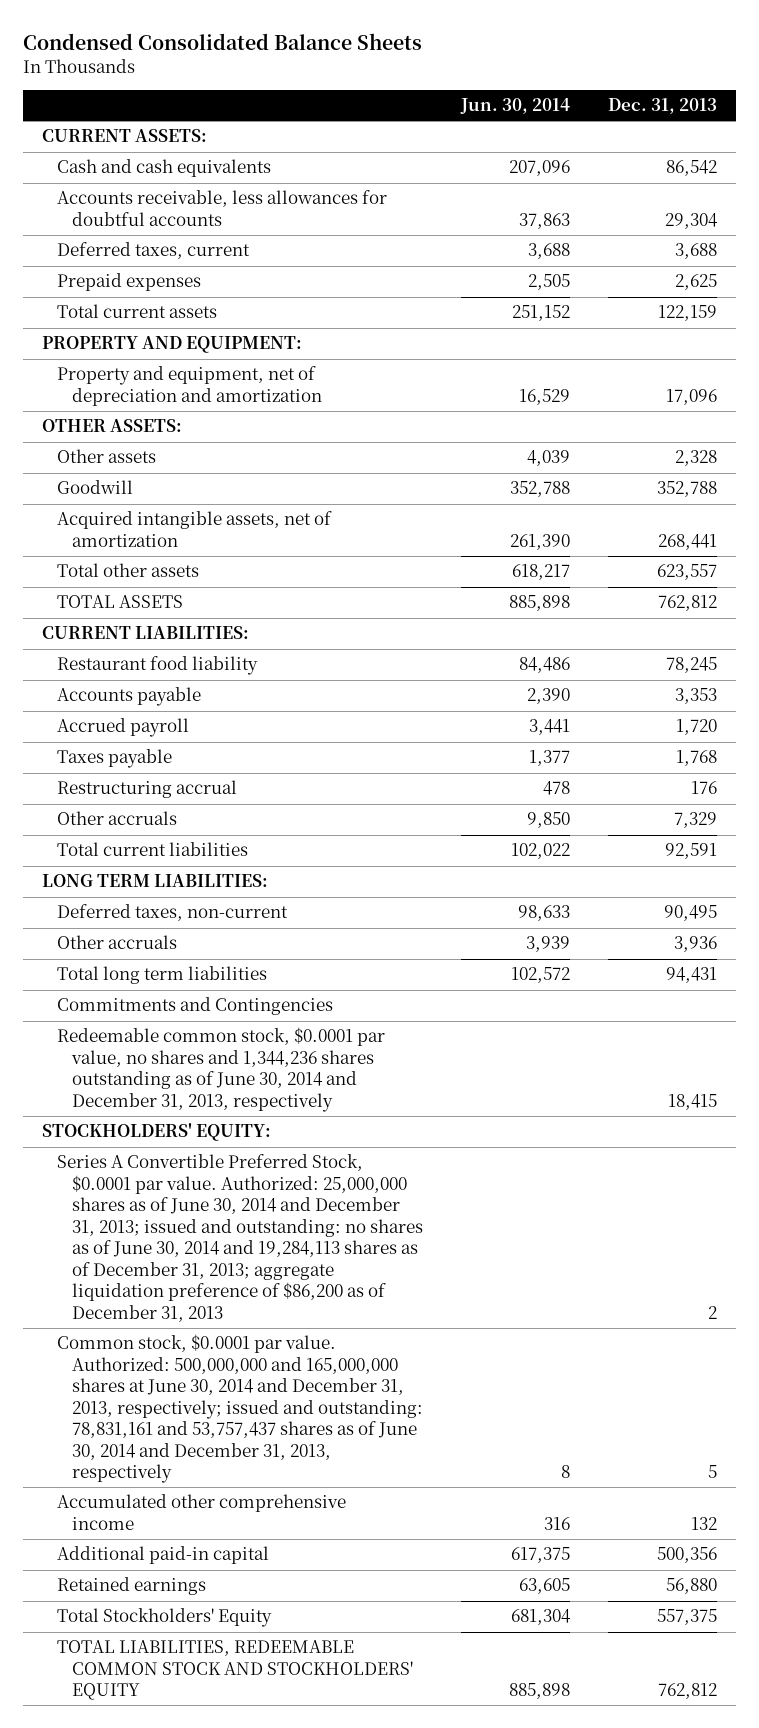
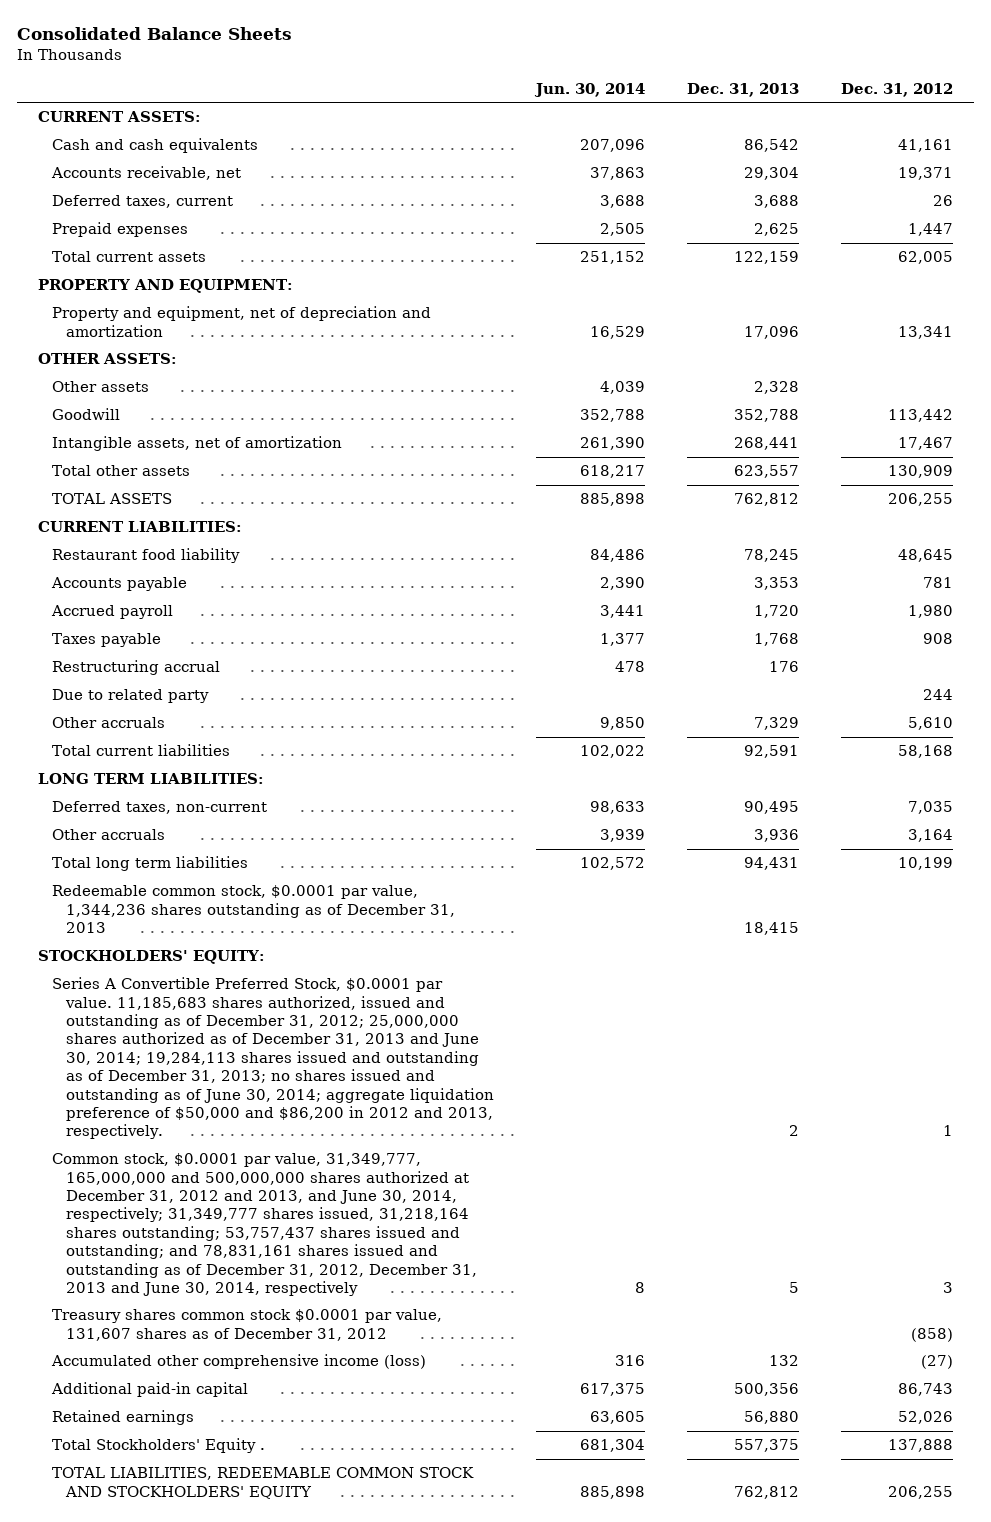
- Condensed Consolidated Balance Sheets
+ Consolidated Balance Sheets
- | Jun. 30, 2014 | Dec. 31, 2013
+ | Jun. 30, 2014 | Dec. 31, 2013 | Dec. 31, 2012
- Accounts receivable, less allowances for doubtful accounts | 37,863 | 29,304
+ Accounts receivable, net | 37,863 | 29,304 | 19,371
- Acquired intangible assets, net of amortization | 261,390 | 268,441
+ Intangible assets, net of amortization | 261,390 | 268,441 | 17,467
+ Due to related party | | | 244
- Commitments and Contingencies
- Redeemable common stock, $0.0001 par value, no shares and 1,344,236 shares outstanding as of June 30, 2014 and December 31, 2013, respectively | | 18,415
+ Redeemable common stock, $0.0001 par value, 1,344,236 shares outstanding as of December 31, 2013 | | 18,415 |
- Series A Convertible Preferred Stock, $0.0001 par value. Authorized: 25,000,000 shares as of June 30, 2014 and December 31, 2013; issued and outstanding: no shares as of June 30, 2014 and 19,284,113 shares as of December 31, 2013; aggregate liquidation preference of $86,200 as of December 31, 2013 | | 2
- Common stock, $0.0001 par value. Authorized: 500,000,000 and 165,000,000 shares at June 30, 2014 and December 31, 2013, respectively; issued and outstanding: 78,831,161 and 53,757,437 shares as of June 30, 2014 and December 31, 2013, respectively | 8 | 5
- Accumulated other comprehensive income | 316 | 132
+ Series A Convertible Preferred Stock, $0.0001 par value. 11,185,683 shares authorized, issued and outstanding as of December 31, 2012; 25,000,000 shares authorized as of December 31, 2013 and June 30, 2014; 19,284,113 shares issued and outstanding as of December 31, 2013; no shares issued and outstanding as of June 30, 2014; aggregate liquidation preference of $50,000 and $86,200 in 2012 and 2013, respectively. | | 2 | 1
+ Common stock, $0.0001 par value, 31,349,777, 165,000,000 and 500,000,000 shares authorized at December 31, 2012 and 2013, and June 30, 2014, respectively; 31,349,777 shares issued, 31,218,164 shares outstanding; 53,757,437 shares issued and outstanding; and 78,831,161 shares issued and outstanding as of December 31, 2012, December 31, 2013 and June 30, 2014, respectively | 8 | 5 | 3
+ Treasury shares common stock $0.0001 par value, 131,607 shares as of December 31, 2012 | | | (858)
+ Accumulated other comprehensive income (loss) | 316 | 132 | (27)
- Total Stockholders' Equity | 681,304 | 557,375
+ Total Stockholders' Equity . | 681,304 | 557,375 | 137,888

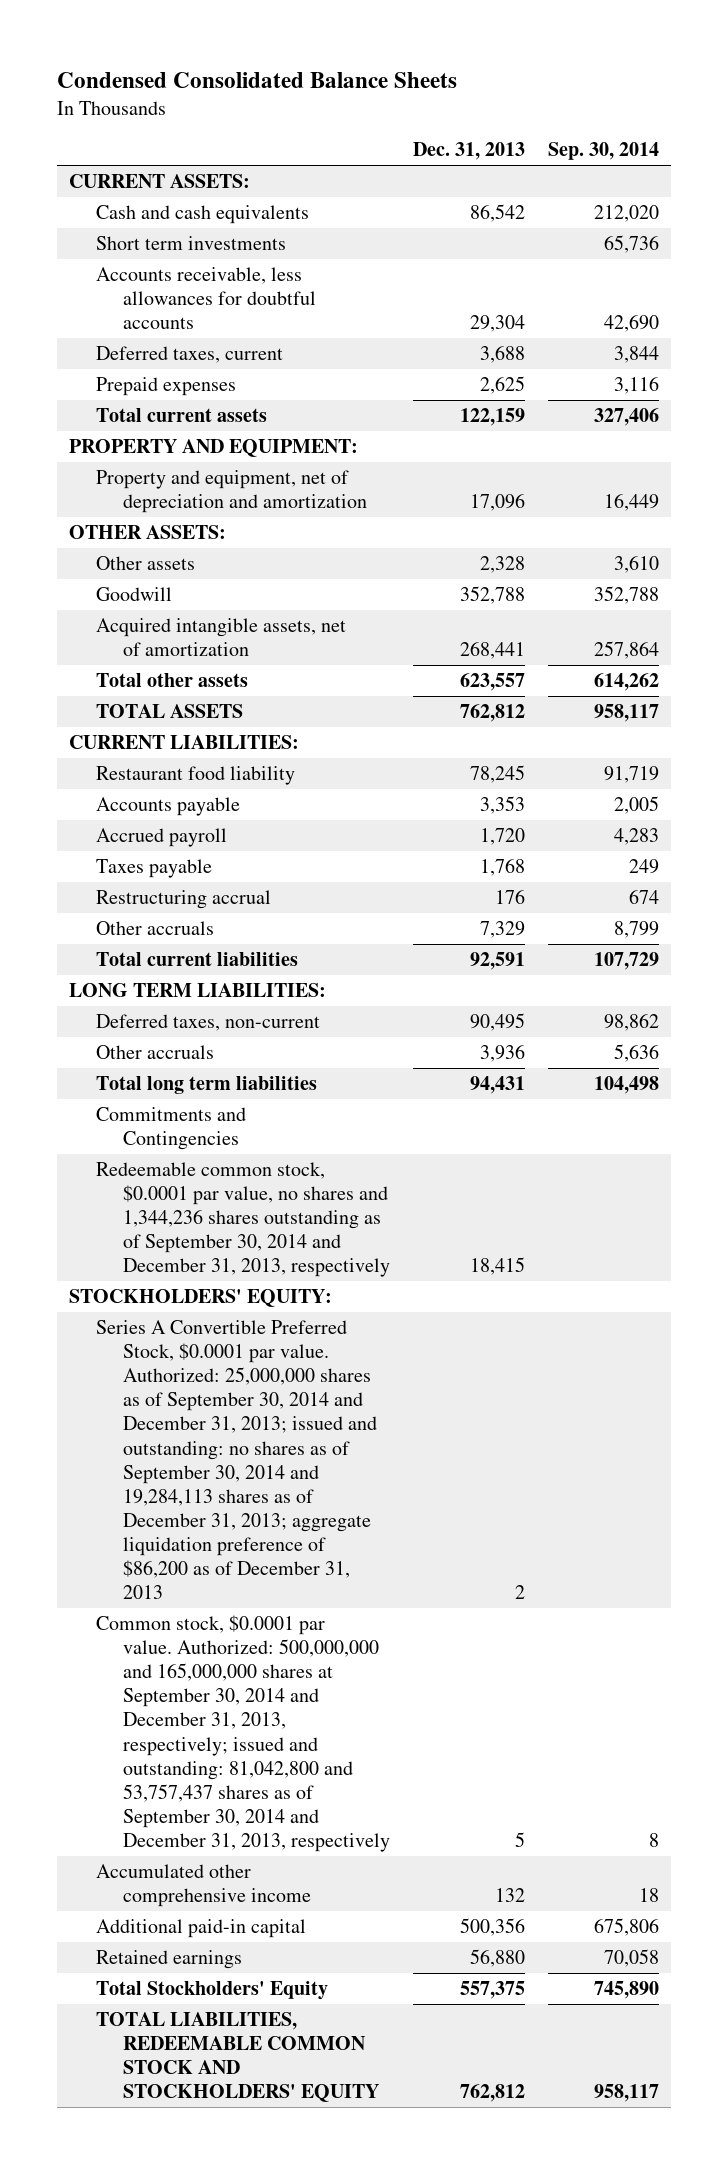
- Consolidated Balance Sheets
+ Condensed Consolidated Balance Sheets
- | Jun. 30, 2014 | Dec. 31, 2013 | Dec. 31, 2012
+ | Dec. 31, 2013 | Sep. 30, 2014
- Accounts receivable, net | 37,863 | 29,304 | 19,371
+ Short term investments | | 65,736
+ Accounts receivable, less allowances for doubtful accounts | 29,304 | 42,690
- Intangible assets, net of amortization | 261,390 | 268,441 | 17,467
+ Acquired intangible assets, net of amortization | 268,441 | 257,864
- Due to related party | | | 244
- Redeemable common stock, $0.0001 par value, 1,344,236 shares outstanding as of December 31, 2013 | | 18,415 |
+ Commitments and Contingencies
+ Redeemable common stock, $0.0001 par value, no shares and 1,344,236 shares outstanding as of September 30, 2014 and December 31, 2013, respectively | 18,415 |
- Series A Convertible Preferred Stock, $0.0001 par value. 11,185,683 shares authorized, issued and outstanding as of December 31, 2012; 25,000,000 shares authorized as of December 31, 2013 and June 30, 2014; 19,284,113 shares issued and outstanding as of December 31, 2013; no shares issued and outstanding as of June 30, 2014; aggregate liquidation preference of $50,000 and $86,200 in 2012 and 2013, respectively. | | 2 | 1
- Common stock, $0.0001 par value, 31,349,777, 165,000,000 and 500,000,000 shares authorized at December 31, 2012 and 2013, and June 30, 2014, respectively; 31,349,777 shares issued, 31,218,164 shares outstanding; 53,757,437 shares issued and outstanding; and 78,831,161 shares issued and outstanding as of December 31, 2012, December 31, 2013 and June 30, 2014, respectively | 8 | 5 | 3
- Treasury shares common stock $0.0001 par value, 131,607 shares as of December 31, 2012 | | | (858)
- Accumulated other comprehensive income (loss) | 316 | 132 | (27)
+ Series A Convertible Preferred Stock, $0.0001 par value. Authorized: 25,000,000 shares as of September 30, 2014 and December 31, 2013; issued and outstanding: no shares as of September 30, 2014 and 19,284,113 shares as of December 31, 2013; aggregate liquidation preference of $86,200 as of December 31, 2013 | 2 |
+ Common stock, $0.0001 par value. Authorized: 500,000,000 and 165,000,000 shares at September 30, 2014 and December 31, 2013, respectively; issued and outstanding: 81,042,800 and 53,757,437 shares as of September 30, 2014 and December 31, 2013, respectively | 5 | 8
+ Accumulated other comprehensive income | 132 | 18
- Total Stockholders' Equity . | 681,304 | 557,375 | 137,888
+ Total Stockholders' Equity | 557,375 | 745,890

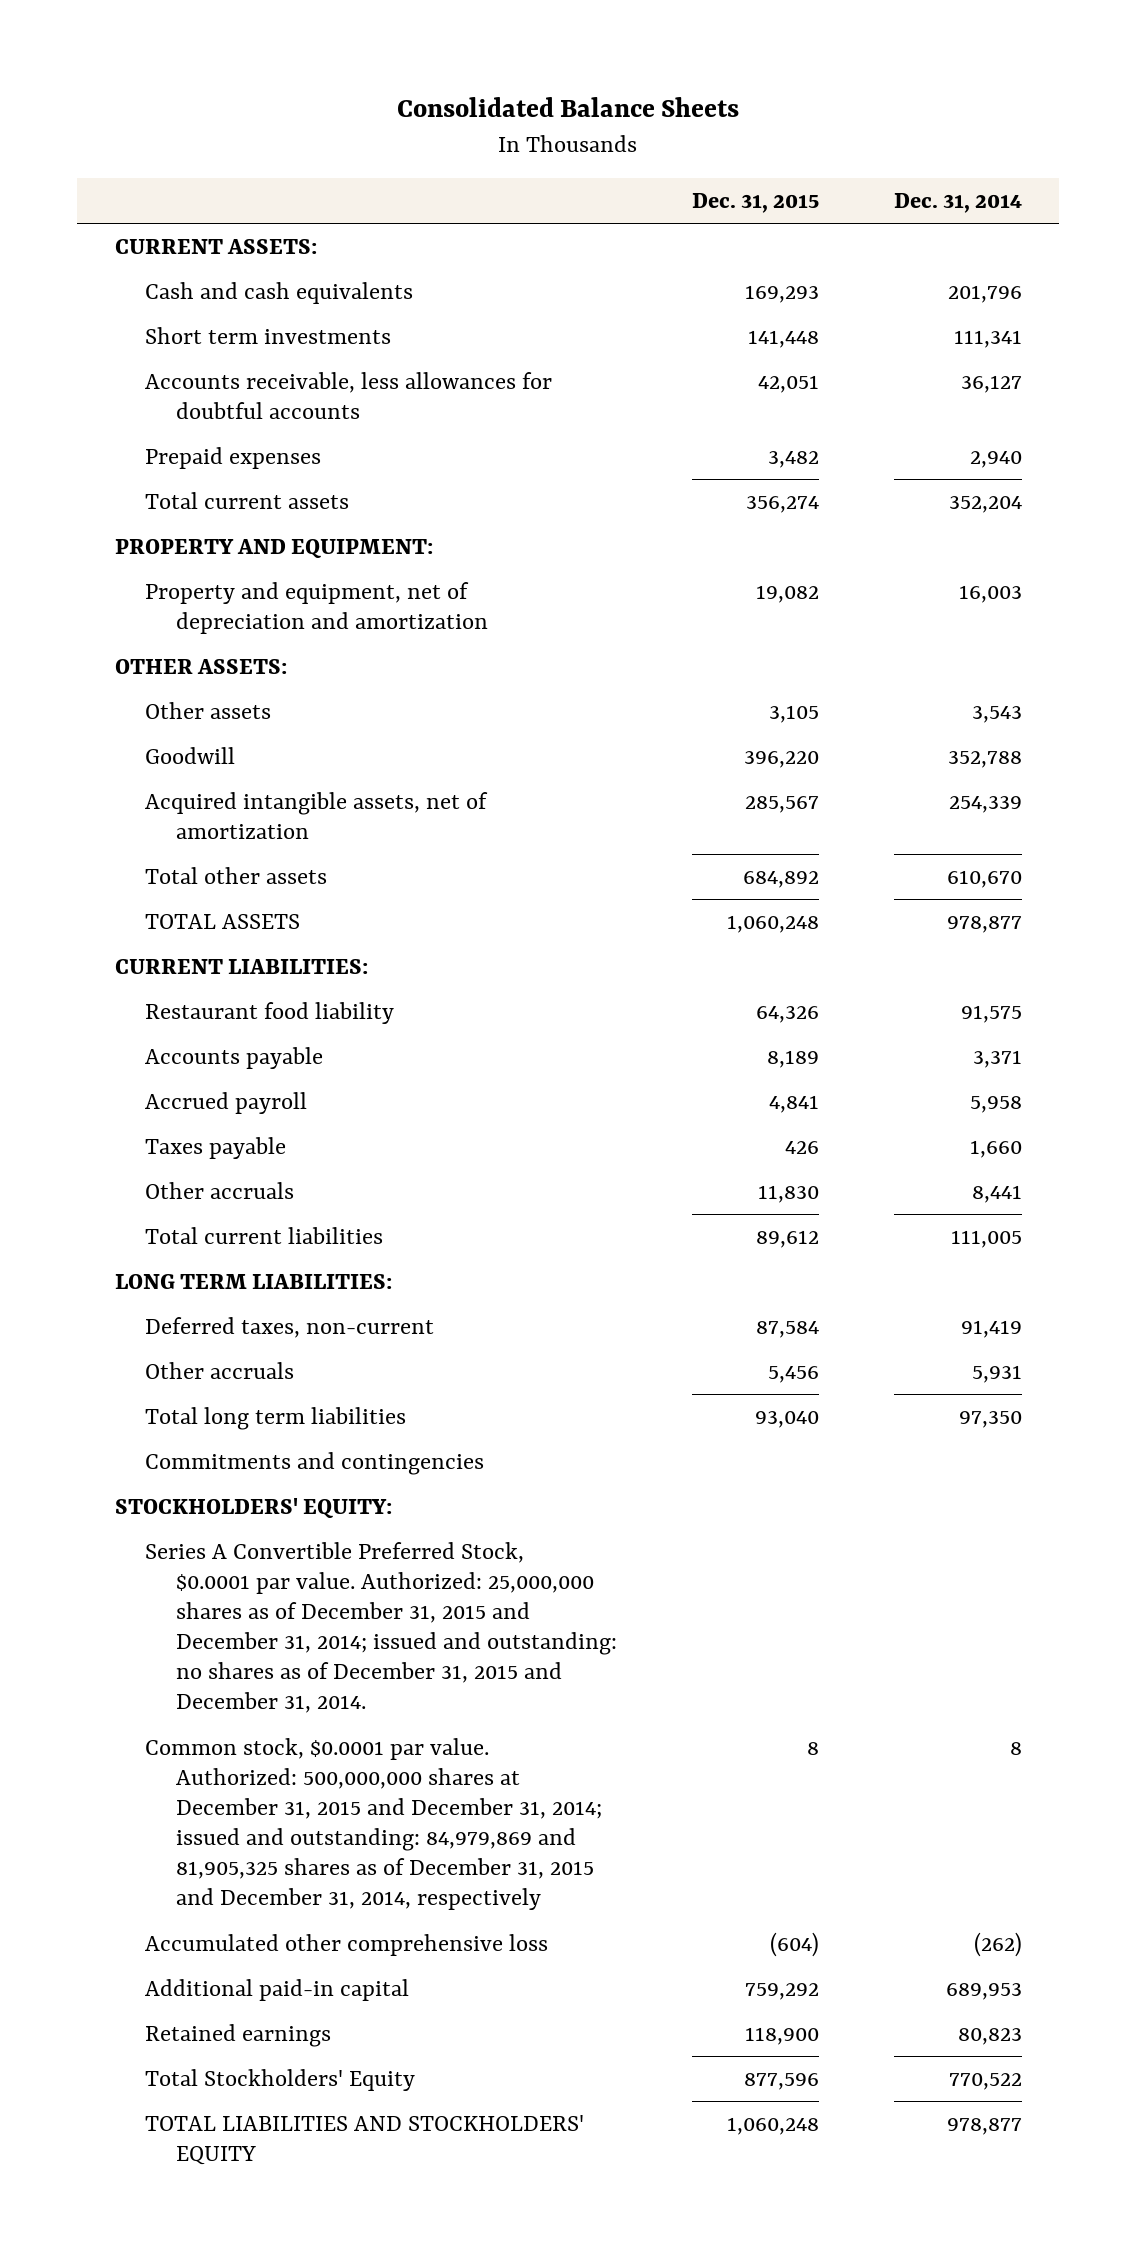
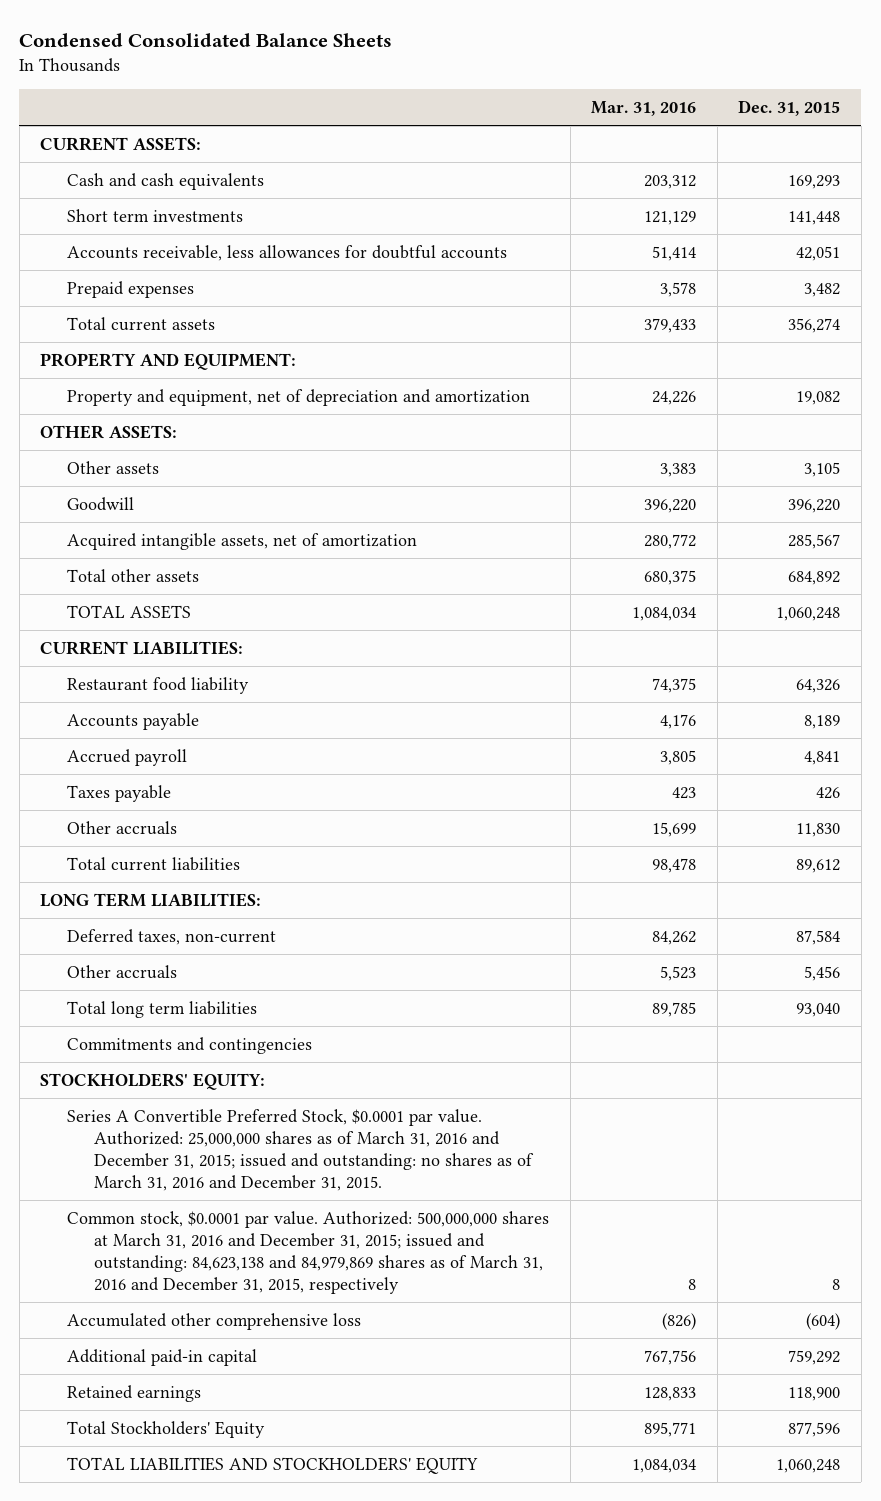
- Consolidated Balance Sheets
+ Condensed Consolidated Balance Sheets
- | Dec. 31, 2015 | Dec. 31, 2014
+ | Mar. 31, 2016 | Dec. 31, 2015
- Series A Convertible Preferred Stock, $0.0001 par value. Authorized: 25,000,000 shares as of December 31, 2015 and December 31, 2014; issued and outstanding: no shares as of December 31, 2015 and December 31, 2014.
- Common stock, $0.0001 par value. Authorized: 500,000,000 shares at December 31, 2015 and December 31, 2014; issued and outstanding: 84,979,869 and 81,905,325 shares as of December 31, 2015 and December 31, 2014, respectively | 8 | 8
+ Series A Convertible Preferred Stock, $0.0001 par value. Authorized: 25,000,000 shares as of March 31, 2016 and December 31, 2015; issued and outstanding: no shares as of March 31, 2016 and December 31, 2015.
+ Common stock, $0.0001 par value. Authorized: 500,000,000 shares at March 31, 2016 and December 31, 2015; issued and outstanding: 84,623,138 and 84,979,869 shares as of March 31, 2016 and December 31, 2015, respectively | 8 | 8

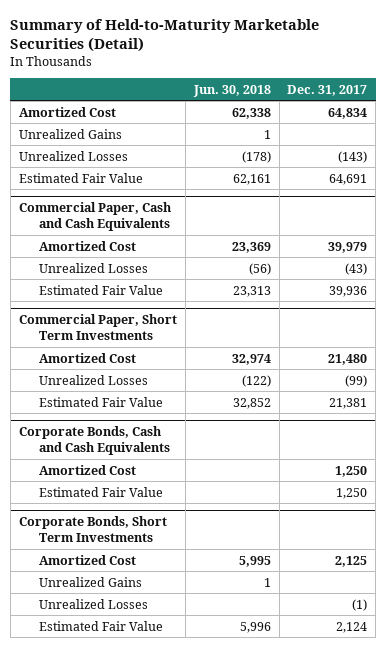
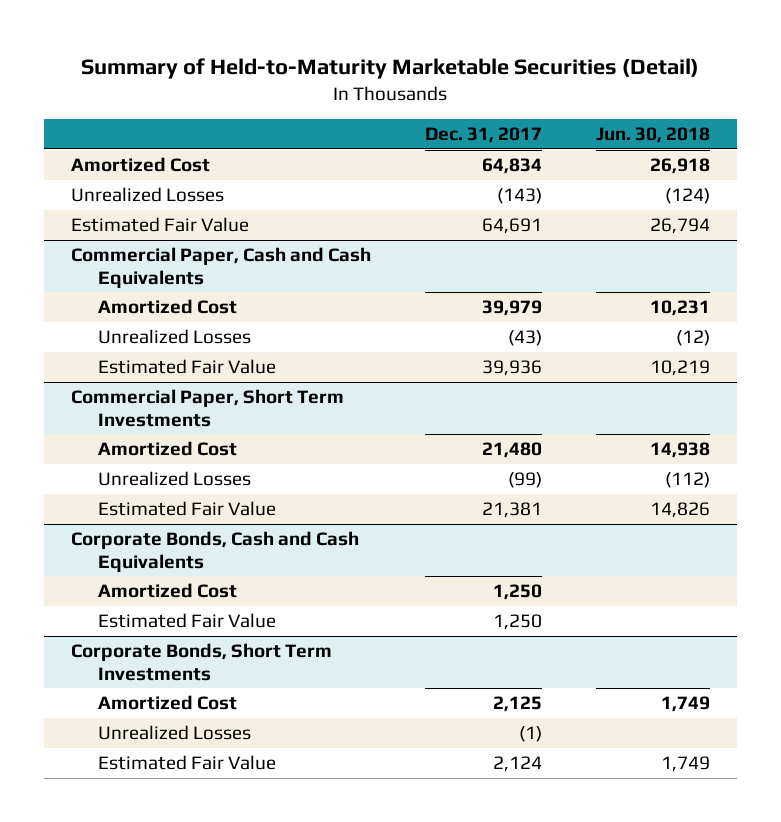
- | Jun. 30, 2018 | Dec. 31, 2017
+ | Dec. 31, 2017 | Jun. 30, 2018
- Amortized Cost | 62,338 | 64,834
- Unrealized Gains | 1 |
- Unrealized Losses | (178) | (143)
- Estimated Fair Value | 62,161 | 64,691
+ Amortized Cost | 64,834 | 26,918
+ Unrealized Losses | (143) | (124)
+ Estimated Fair Value | 64,691 | 26,794
@ Commercial Paper, Cash and Cash Equivalents
- Amortized Cost | 23,369 | 39,979
- Unrealized Losses | (56) | (43)
- Estimated Fair Value | 23,313 | 39,936
+ Amortized Cost | 39,979 | 10,231
+ Unrealized Losses | (43) | (12)
+ Estimated Fair Value | 39,936 | 10,219
@ Commercial Paper, Short Term Investments
- Amortized Cost | 32,974 | 21,480
- Unrealized Losses | (122) | (99)
- Estimated Fair Value | 32,852 | 21,381
+ Amortized Cost | 21,480 | 14,938
+ Unrealized Losses | (99) | (112)
+ Estimated Fair Value | 21,381 | 14,826
@ Corporate Bonds, Short Term Investments
- Amortized Cost | 5,995 | 2,125
- Unrealized Gains | 1 |
+ Amortized Cost | 2,125 | 1,749
- Estimated Fair Value | 5,996 | 2,124
+ Estimated Fair Value | 2,124 | 1,749

